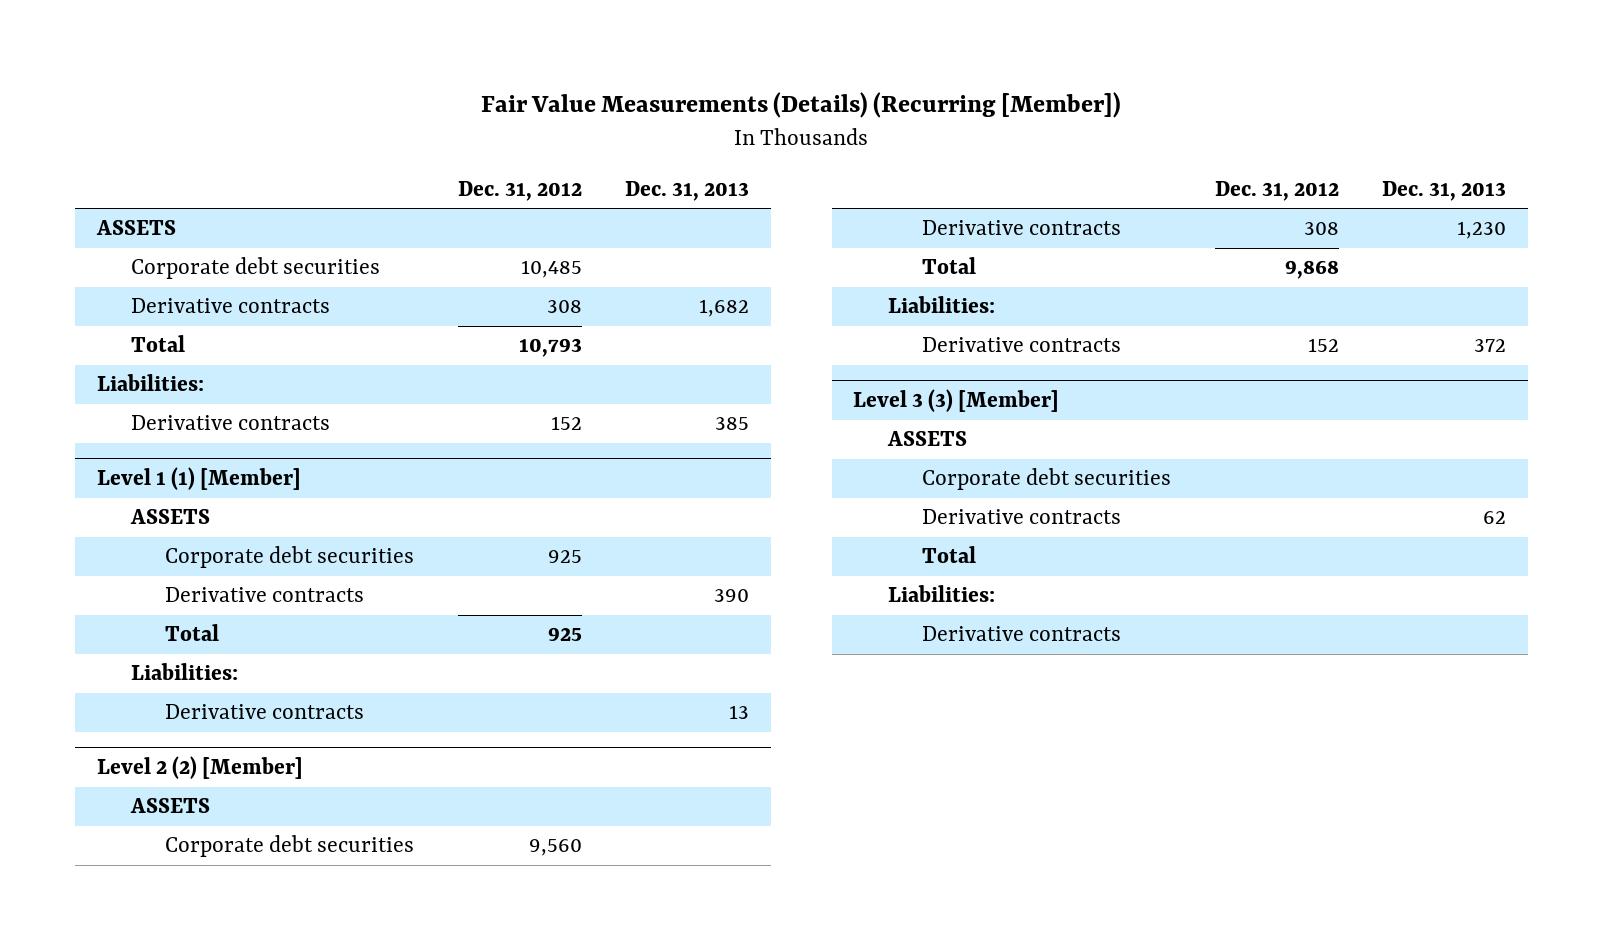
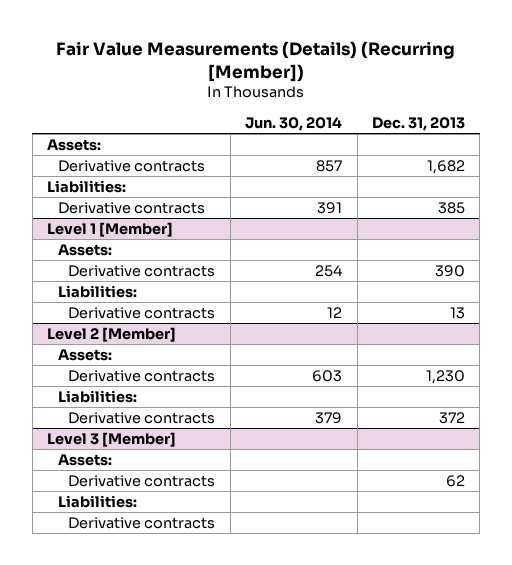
- | Dec. 31, 2012 | Dec. 31, 2013
+ | Jun. 30, 2014 | Dec. 31, 2013
- ASSETS
- Corporate debt securities | 10,485 |
+ Assets:
- Total | 10,793 |
- Level 1 (1) [Member]
- ASSETS
- Corporate debt securities | 925 |
+ Level 1 [Member]
+ Assets:
- Total | 925 |
- Level 2 (2) [Member]
- ASSETS
- Corporate debt securities | 9,560 |
+ Level 2 [Member]
+ Assets:
- Total | 9,868 |
- Level 3 (3) [Member]
- ASSETS
- Corporate debt securities
+ Level 3 [Member]
+ Assets:
- Total

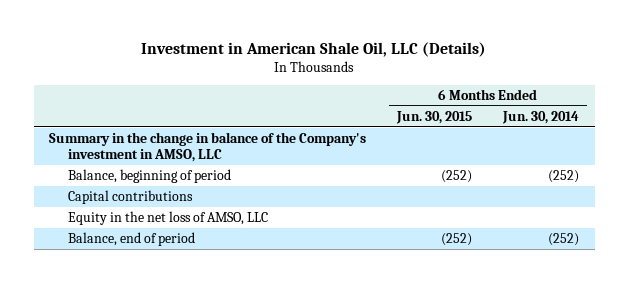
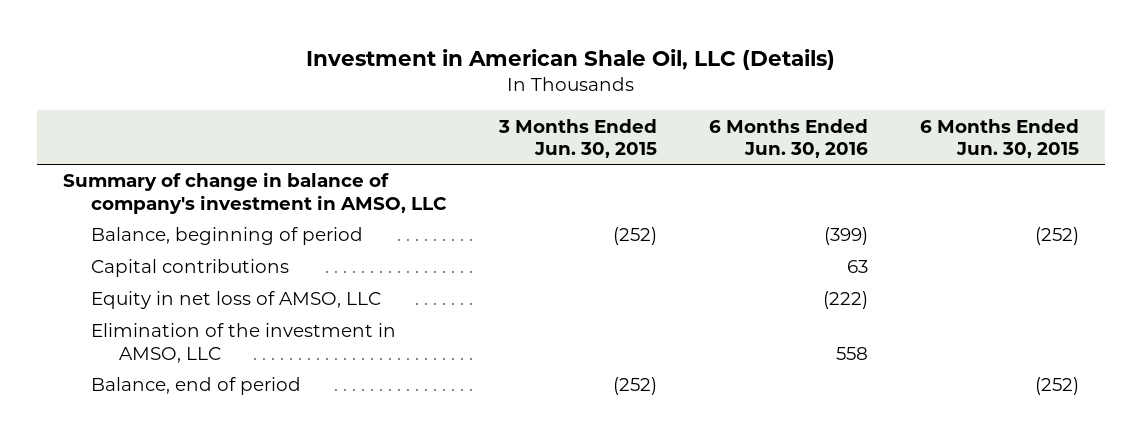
- | 6 Months Ended Jun. 30, 2015 | 6 Months Ended Jun. 30, 2014
+ | 3 Months Ended Jun. 30, 2015 | 6 Months Ended Jun. 30, 2016 | 6 Months Ended Jun. 30, 2015
- Summary in the change in balance of the Company's investment in AMSO, LLC
+ Summary of change in balance of company's investment in AMSO, LLC
- Equity in the net loss of AMSO, LLC
+ Equity in net loss of AMSO, LLC | | (222) |
+ Elimination of the investment in AMSO, LLC | | 558 |

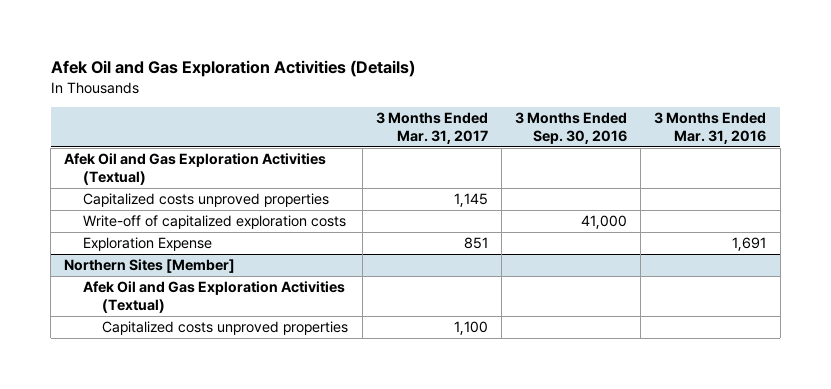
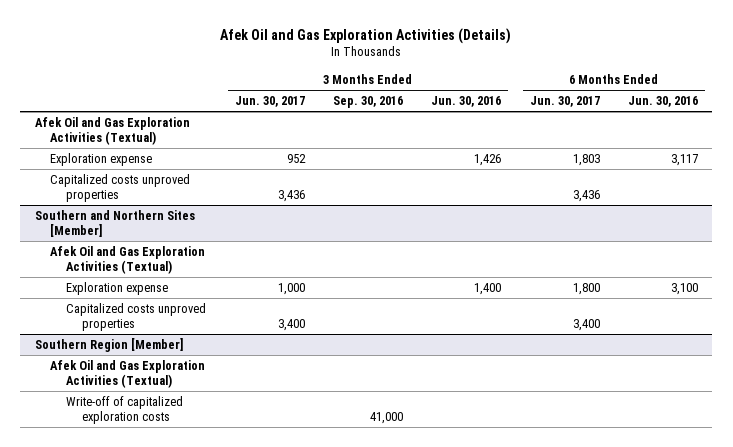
- | 3 Months Ended Mar. 31, 2017 | 3 Months Ended Sep. 30, 2016 | 3 Months Ended Mar. 31, 2016
+ | 3 Months Ended Jun. 30, 2017 | 3 Months Ended Sep. 30, 2016 | 3 Months Ended Jun. 30, 2016 | 6 Months Ended Jun. 30, 2017 | 6 Months Ended Jun. 30, 2016
+ Exploration expense | 952 | | 1,426 | 1,803 | 3,117
- Write-off of capitalized exploration costs | | 41,000 |
- Exploration Expense | 851 | | 1,691
- Northern Sites [Member]
- Afek Oil and Gas Exploration Activities (Textual)
- Capitalized costs unproved properties | 1,100 | |
+ Southern and Northern Sites [Member]
+ Afek Oil and Gas Exploration Activities (Textual)
+ Exploration expense | 1,000 | | 1,400 | 1,800 | 3,100
+ Capitalized costs unproved properties | 3,400 | | | 3,400 |
+ Southern Region [Member]
+ Afek Oil and Gas Exploration Activities (Textual)
+ Write-off of capitalized exploration costs | | 41,000 | | |

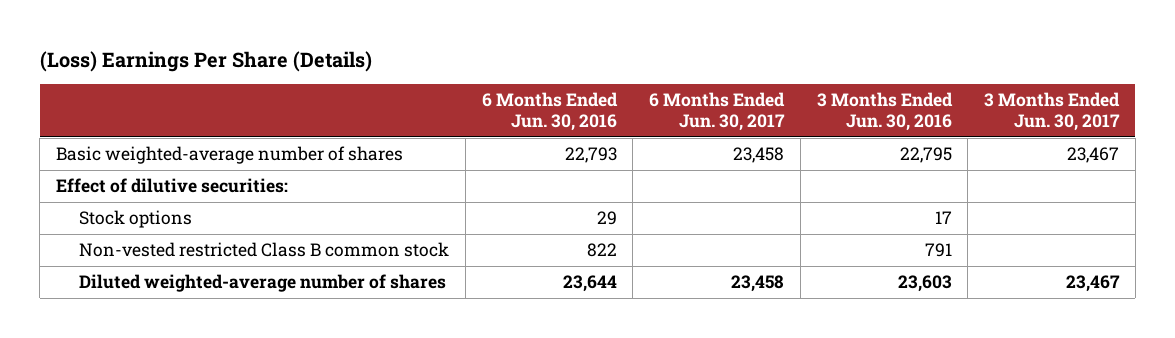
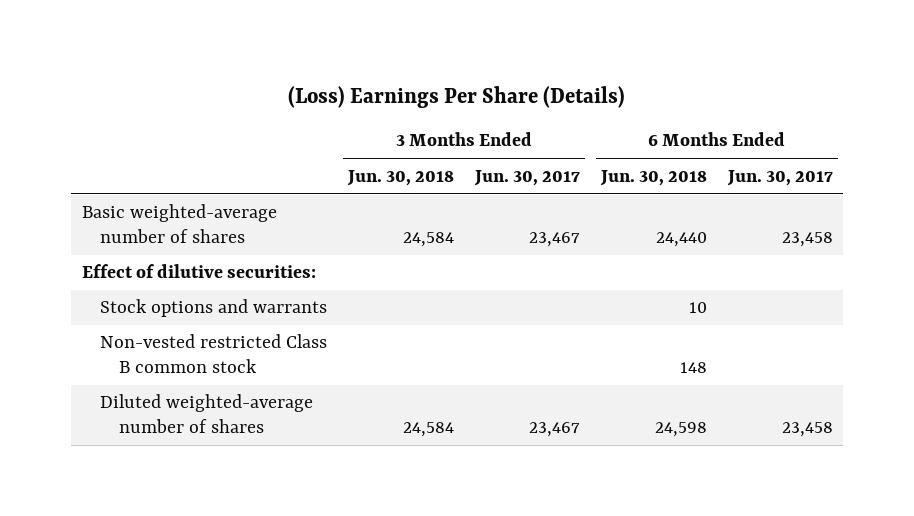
- | 6 Months Ended Jun. 30, 2016 | 6 Months Ended Jun. 30, 2017 | 3 Months Ended Jun. 30, 2016 | 3 Months Ended Jun. 30, 2017
+ | 3 Months Ended Jun. 30, 2018 | 3 Months Ended Jun. 30, 2017 | 6 Months Ended Jun. 30, 2018 | 6 Months Ended Jun. 30, 2017
- Stock options | 29 | | 17 |
+ Stock options and warrants | | | 10 |

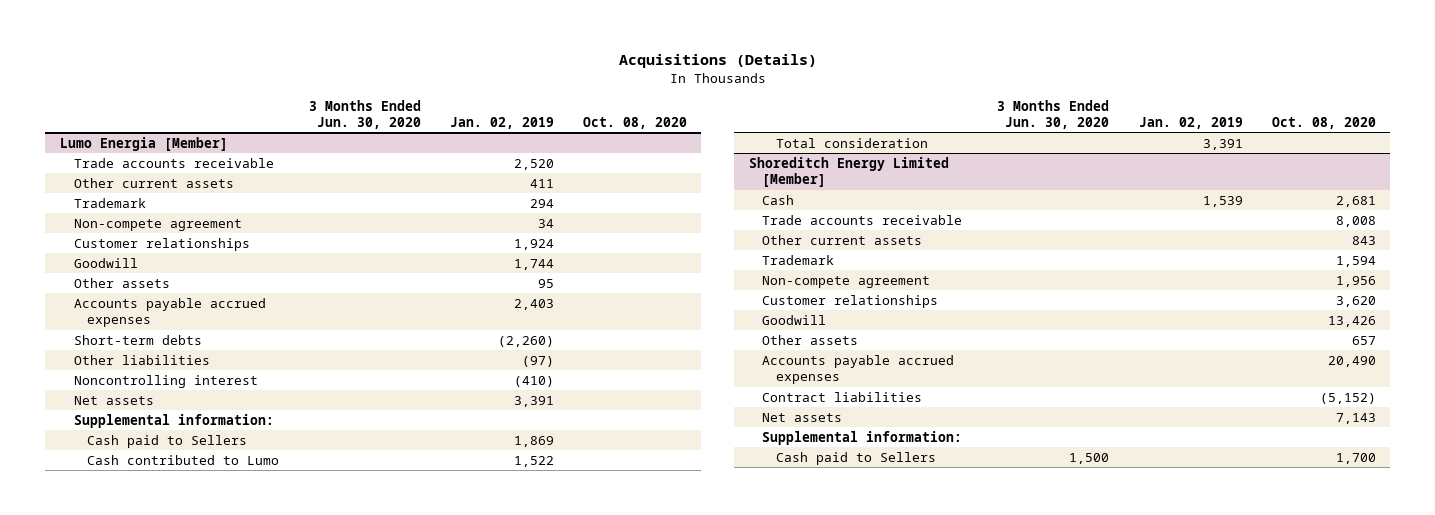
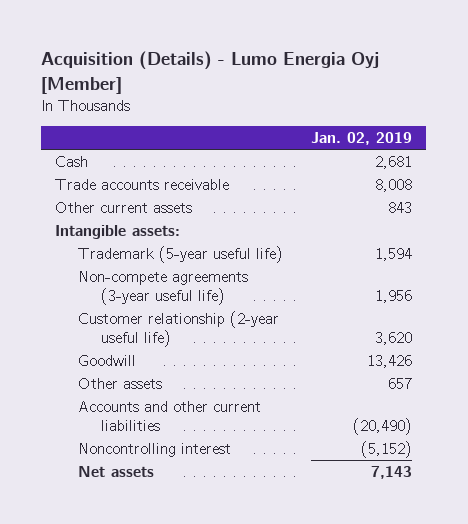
- Acquisitions (Details)
+ Acquisition (Details) - Lumo Energia Oyj [Member]
- | 3 Months Ended Jun. 30, 2020 | Jan. 02, 2019 | Oct. 08, 2020
+ | Jan. 02, 2019
- Lumo Energia [Member]
- Trade accounts receivable | | 2,520 |
- Other current assets | | 411 |
- Trademark | | 294 |
- Non-compete agreement | | 34 |
- Customer relationships | | 1,924 |
- Goodwill | | 1,744 |
- Other assets | | 95 |
- Accounts payable accrued expenses | | 2,403 |
- Short-term debts | | (2,260) |
- Other liabilities | | (97) |
- Noncontrolling interest | | (410) |
- Net assets | | 3,391 |
- Supplemental information:
- Cash paid to Sellers | | 1,869 |
- Cash contributed to Lumo | | 1,522 |
- Total consideration | | 3,391 |
- Shoreditch Energy Limited [Member]
- Cash | | 1,539 | 2,681
- Trade accounts receivable | | | 8,008
- Other current assets | | | 843
- Trademark | | | 1,594
- Non-compete agreement | | | 1,956
- Customer relationships | | | 3,620
- Goodwill | | | 13,426
- Other assets | | | 657
- Accounts payable accrued expenses | | | 20,490
- Contract liabilities | | | (5,152)
- Net assets | | | 7,143
- Supplemental information:
- Cash paid to Sellers | 1,500 | | 1,700
+ Cash | 2,681
+ Trade accounts receivable | 8,008
+ Other current assets | 843
+ Intangible assets:
+ Trademark (5-year useful life) | 1,594
+ Non-compete agreements (3-year useful life) | 1,956
+ Customer relationship (2-year useful life) | 3,620
+ Goodwill | 13,426
+ Other assets | 657
+ Accounts and other current liabilities | (20,490)
+ Noncontrolling interest | (5,152)
+ Net assets | 7,143

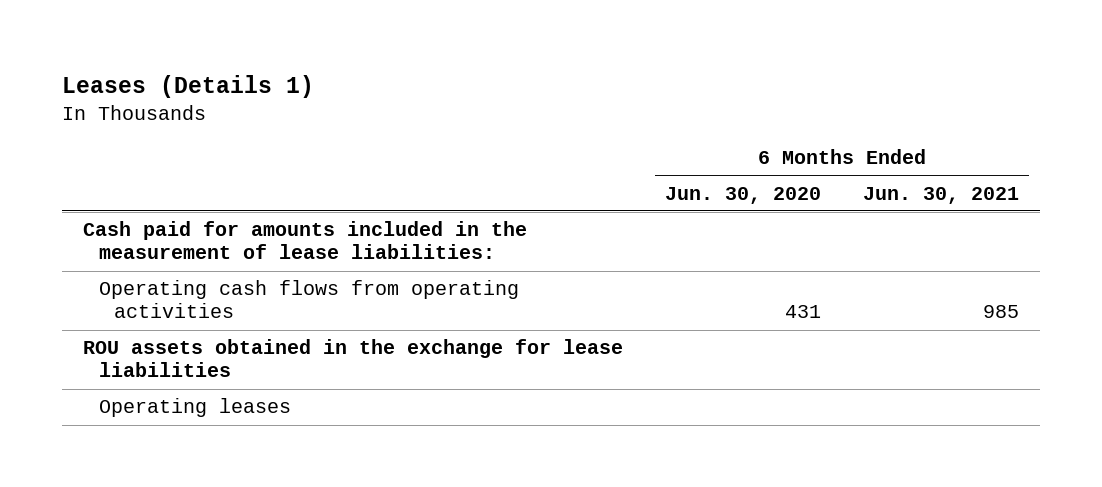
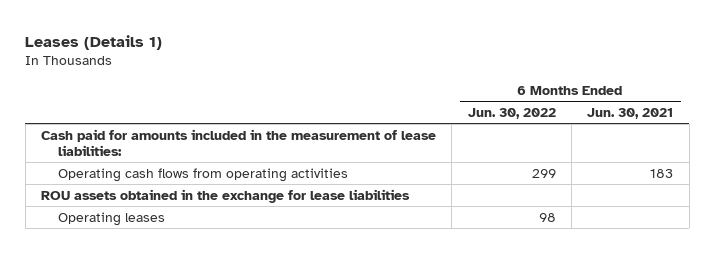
- | 6 Months Ended Jun. 30, 2020 | 6 Months Ended Jun. 30, 2021
+ | 6 Months Ended Jun. 30, 2022 | 6 Months Ended Jun. 30, 2021
- Operating cash flows from operating activities | 431 | 985
+ Operating cash flows from operating activities | 299 | 183

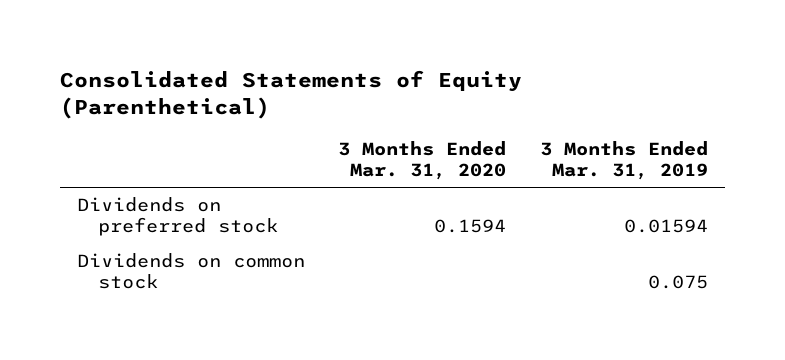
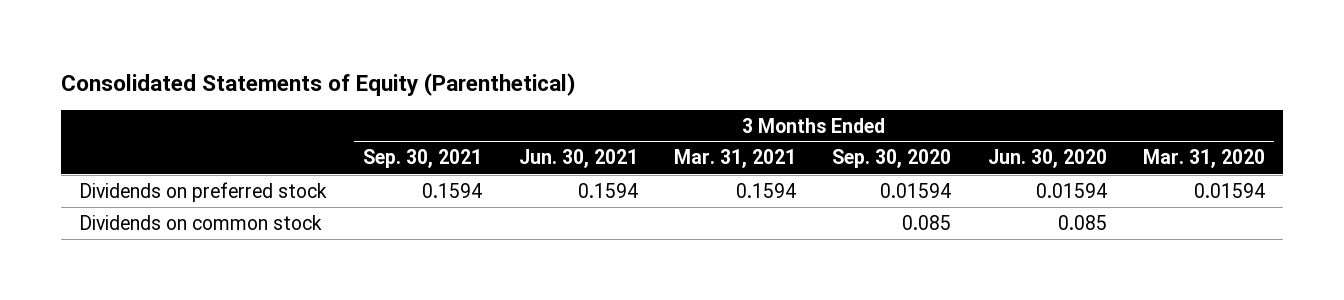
- | 3 Months Ended Mar. 31, 2020 | 3 Months Ended Mar. 31, 2019
+ | 3 Months Ended Sep. 30, 2021 | 3 Months Ended Jun. 30, 2021 | 3 Months Ended Mar. 31, 2021 | 3 Months Ended Sep. 30, 2020 | 3 Months Ended Jun. 30, 2020 | 3 Months Ended Mar. 31, 2020
- Dividends on preferred stock | 0.1594 | 0.01594
+ Dividends on preferred stock | 0.1594 | 0.1594 | 0.1594 | 0.01594 | 0.01594 | 0.01594

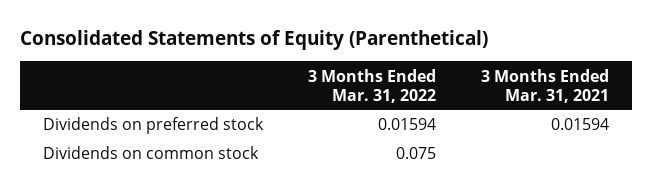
- | 3 Months Ended Sep. 30, 2021 | 3 Months Ended Jun. 30, 2021 | 3 Months Ended Mar. 31, 2021 | 3 Months Ended Sep. 30, 2020 | 3 Months Ended Jun. 30, 2020 | 3 Months Ended Mar. 31, 2020
+ | 3 Months Ended Mar. 31, 2022 | 3 Months Ended Mar. 31, 2021
- Dividends on preferred stock | 0.1594 | 0.1594 | 0.1594 | 0.01594 | 0.01594 | 0.01594
+ Dividends on preferred stock | 0.01594 | 0.01594

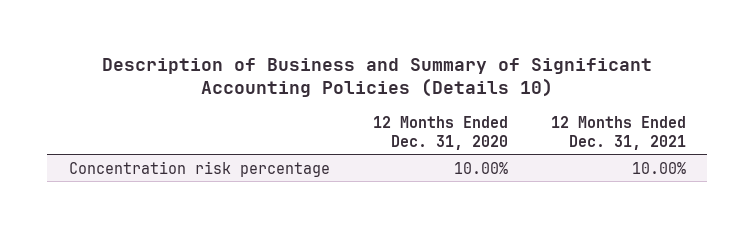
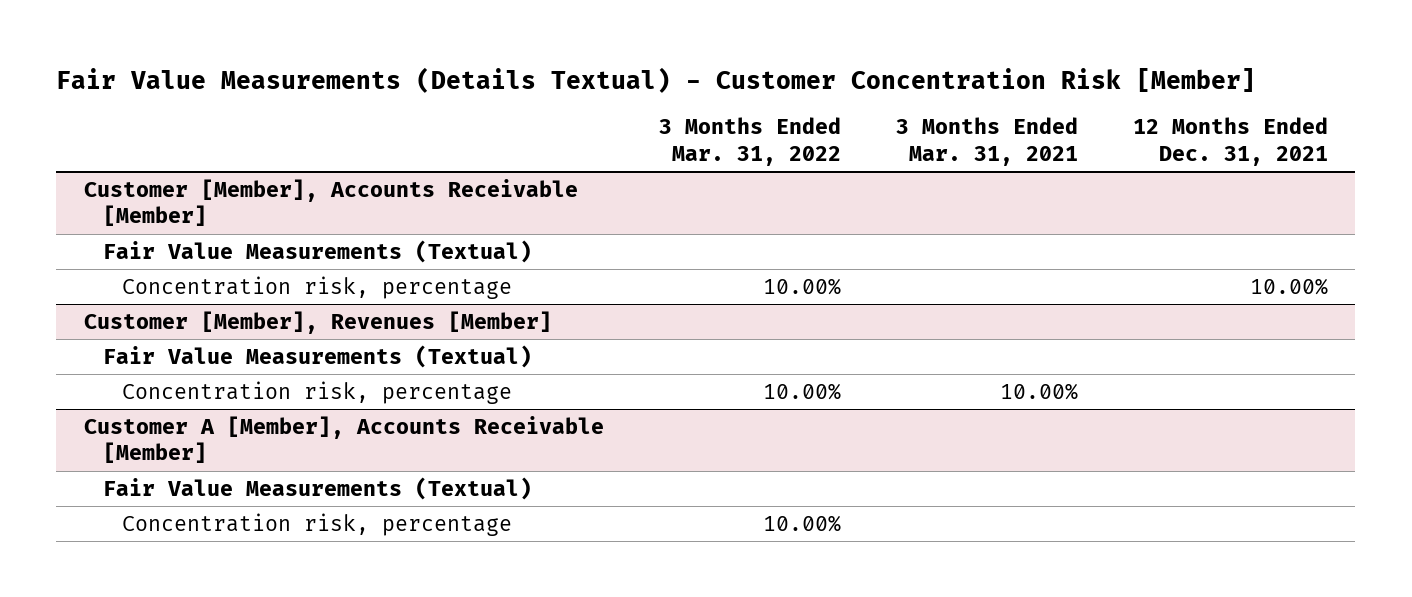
- Description of Business and Summary of Significant Accounting Policies (Details 10)
+ Fair Value Measurements (Details Textual) - Customer Concentration Risk [Member]
- | 12 Months Ended Dec. 31, 2020 | 12 Months Ended Dec. 31, 2021
+ | 3 Months Ended Mar. 31, 2022 | 3 Months Ended Mar. 31, 2021 | 12 Months Ended Dec. 31, 2021
- Concentration risk percentage | 10.00% | 10.00%
+ Customer [Member], Accounts Receivable [Member]
+ Fair Value Measurements (Textual)
+ Concentration risk, percentage | 10.00% | | 10.00%
+ Customer [Member], Revenues [Member]
+ Fair Value Measurements (Textual)
+ Concentration risk, percentage | 10.00% | 10.00% |
+ Customer A [Member], Accounts Receivable [Member]
+ Fair Value Measurements (Textual)
+ Concentration risk, percentage | 10.00% | |

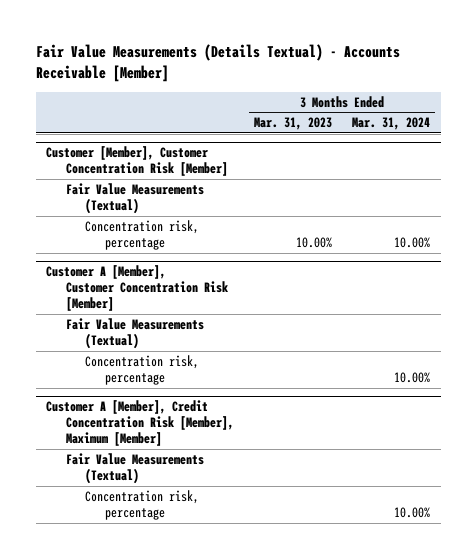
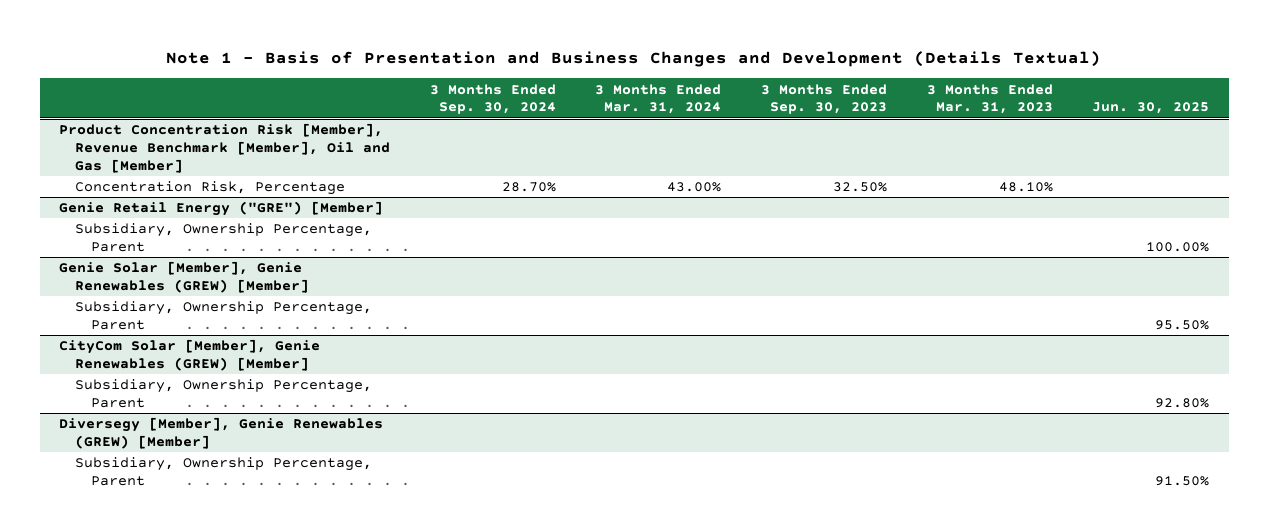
- Fair Value Measurements (Details Textual) - Accounts Receivable [Member]
+ Note 1 - Basis of Presentation and Business Changes and Development (Details Textual)
- | 3 Months Ended Mar. 31, 2023 | 3 Months Ended Mar. 31, 2024
+ | 3 Months Ended Sep. 30, 2024 | 3 Months Ended Mar. 31, 2024 | 3 Months Ended Sep. 30, 2023 | 3 Months Ended Mar. 31, 2023 | Jun. 30, 2025
- Customer [Member], Customer Concentration Risk [Member]
- Fair Value Measurements (Textual)
- Concentration risk, percentage | 10.00% | 10.00%
- Customer A [Member], Customer Concentration Risk [Member]
- Fair Value Measurements (Textual)
- Concentration risk, percentage | | 10.00%
- Customer A [Member], Credit Concentration Risk [Member], Maximum [Member]
- Fair Value Measurements (Textual)
- Concentration risk, percentage | | 10.00%
+ Product Concentration Risk [Member], Revenue Benchmark [Member], Oil and Gas [Member]
+ Concentration Risk, Percentage | 28.70% | 43.00% | 32.50% | 48.10% |
+ Genie Retail Energy ("GRE") [Member]
+ Subsidiary, Ownership Percentage, Parent | | | | | 100.00%
+ Genie Solar [Member], Genie Renewables (GREW) [Member]
+ Subsidiary, Ownership Percentage, Parent | | | | | 95.50%
+ CityCom Solar [Member], Genie Renewables (GREW) [Member]
+ Subsidiary, Ownership Percentage, Parent | | | | | 92.80%
+ Diversegy [Member], Genie Renewables (GREW) [Member]
+ Subsidiary, Ownership Percentage, Parent | | | | | 91.50%

